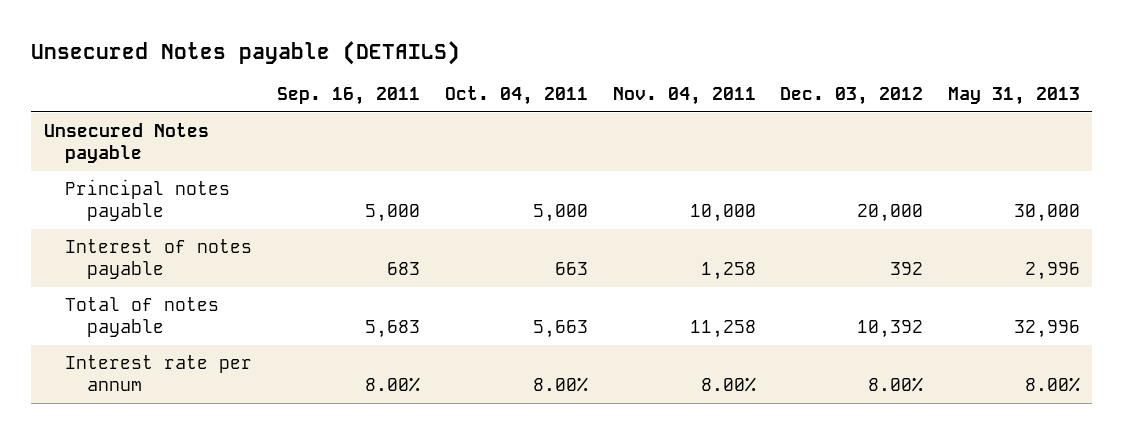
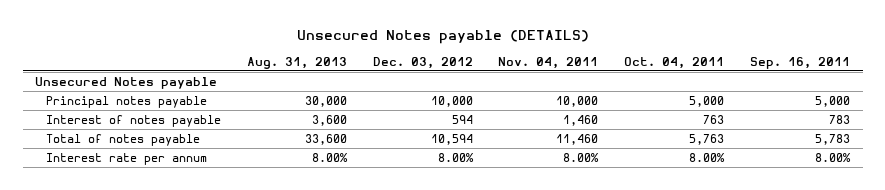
- | Sep. 16, 2011 | Oct. 04, 2011 | Nov. 04, 2011 | Dec. 03, 2012 | May 31, 2013
+ | Aug. 31, 2013 | Dec. 03, 2012 | Nov. 04, 2011 | Oct. 04, 2011 | Sep. 16, 2011
- Principal notes payable | 5,000 | 5,000 | 10,000 | 20,000 | 30,000
- Interest of notes payable | 683 | 663 | 1,258 | 392 | 2,996
- Total of notes payable | 5,683 | 5,663 | 11,258 | 10,392 | 32,996
+ Principal notes payable | 30,000 | 10,000 | 10,000 | 5,000 | 5,000
+ Interest of notes payable | 3,600 | 594 | 1,460 | 763 | 783
+ Total of notes payable | 33,600 | 10,594 | 11,460 | 5,763 | 5,783

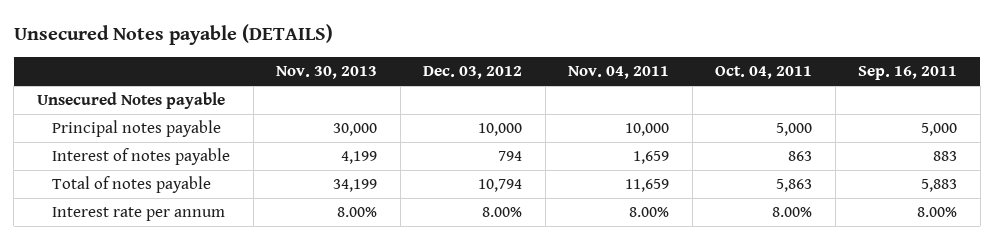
- | Aug. 31, 2013 | Dec. 03, 2012 | Nov. 04, 2011 | Oct. 04, 2011 | Sep. 16, 2011
+ | Nov. 30, 2013 | Dec. 03, 2012 | Nov. 04, 2011 | Oct. 04, 2011 | Sep. 16, 2011
- Interest of notes payable | 3,600 | 594 | 1,460 | 763 | 783
- Total of notes payable | 33,600 | 10,594 | 11,460 | 5,763 | 5,783
+ Interest of notes payable | 4,199 | 794 | 1,659 | 863 | 883
+ Total of notes payable | 34,199 | 10,794 | 11,659 | 5,863 | 5,883

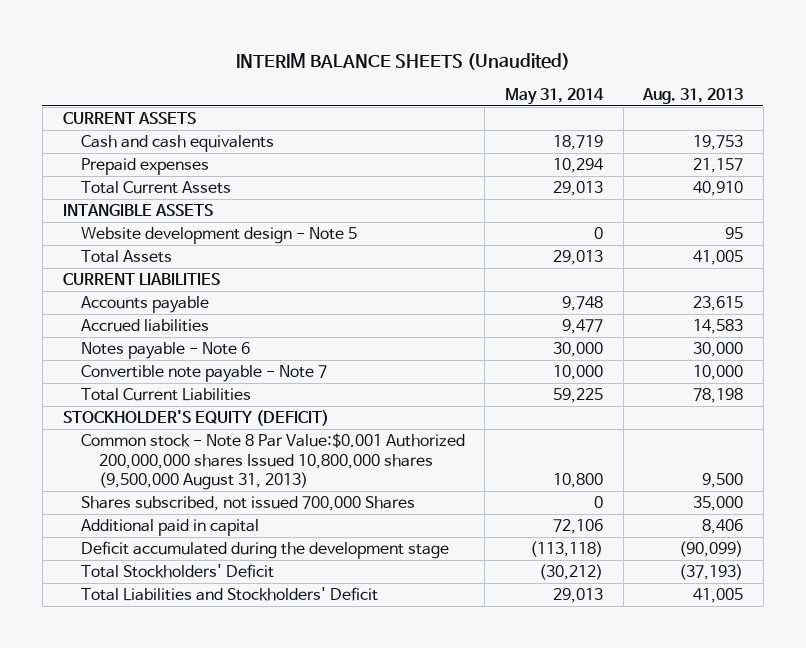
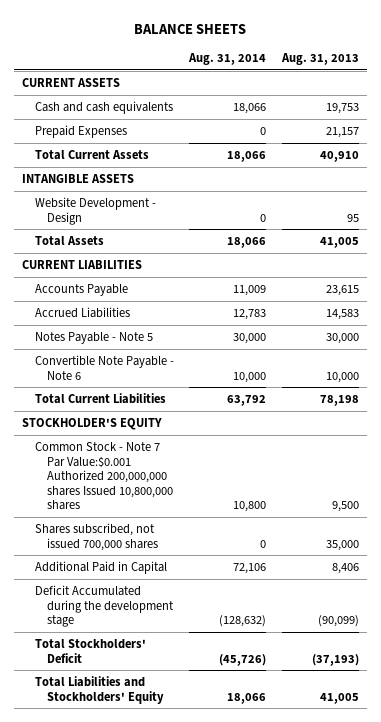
- INTERIM BALANCE SHEETS (Unaudited)
+ BALANCE SHEETS
- | May 31, 2014 | Aug. 31, 2013
+ | Aug. 31, 2014 | Aug. 31, 2013
- Prepaid expenses | 10,294 | 21,157
+ Prepaid Expenses | 0 | 21,157
- Website development design - Note 5 | 0 | 95
+ Website Development - Design | 0 | 95
- Accounts payable | 9,748 | 23,615
- Accrued liabilities | 9,477 | 14,583
- Notes payable - Note 6 | 30,000 | 30,000
- Convertible note payable - Note 7 | 10,000 | 10,000
+ Accounts Payable | 11,009 | 23,615
+ Accrued Liabilities | 12,783 | 14,583
+ Notes Payable - Note 5 | 30,000 | 30,000
+ Convertible Note Payable - Note 6 | 10,000 | 10,000
- STOCKHOLDER'S EQUITY (DEFICIT)
- Common stock - Note 8 Par Value:$0.001 Authorized 200,000,000 shares Issued 10,800,000 shares (9,500,000 August 31, 2013) | 10,800 | 9,500
- Shares subscribed, not issued 700,000 Shares | 0 | 35,000
- Additional paid in capital | 72,106 | 8,406
- Deficit accumulated during the development stage | (113,118) | (90,099)
+ STOCKHOLDER'S EQUITY
+ Common Stock - Note 7 Par Value:$0.001 Authorized 200,000,000 shares Issued 10,800,000 shares | 10,800 | 9,500
+ Shares subscribed, not issued 700,000 shares | 0 | 35,000
+ Additional Paid in Capital | 72,106 | 8,406
+ Deficit Accumulated during the development stage | (128,632) | (90,099)
- Total Liabilities and Stockholders' Deficit | 29,013 | 41,005
+ Total Liabilities and Stockholders' Equity | 18,066 | 41,005

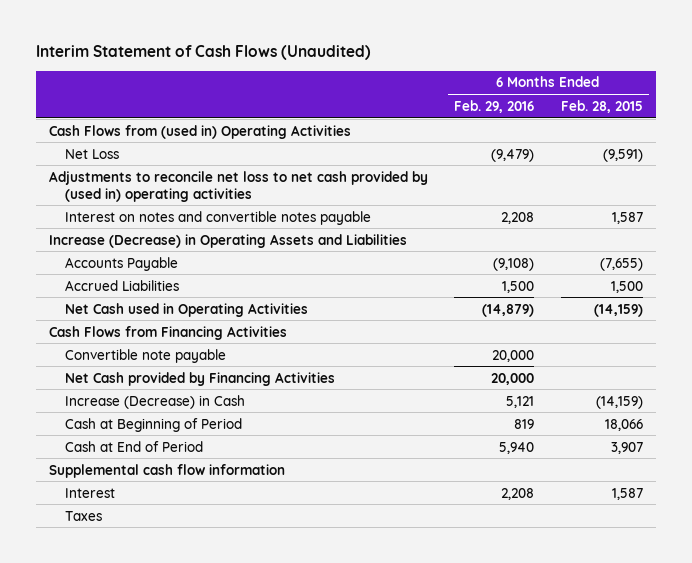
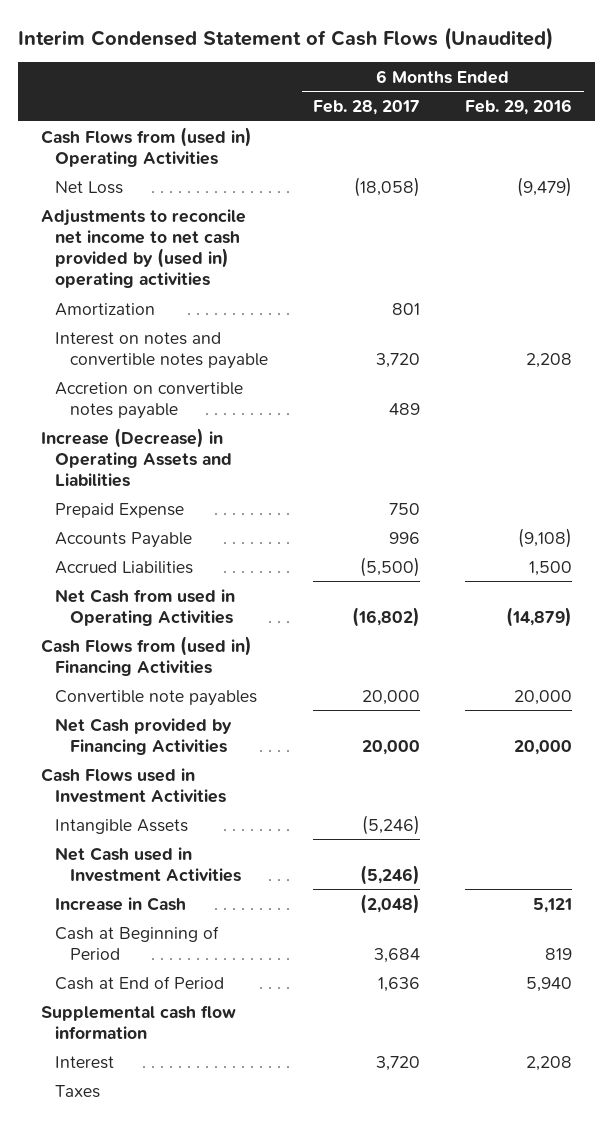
- Interim Statement of Cash Flows (Unaudited)
+ Interim Condensed Statement of Cash Flows (Unaudited)
- | 6 Months Ended Feb. 29, 2016 | 6 Months Ended Feb. 28, 2015
+ | 6 Months Ended Feb. 28, 2017 | 6 Months Ended Feb. 29, 2016
- Adjustments to reconcile net loss to net cash provided by (used in) operating activities
+ Adjustments to reconcile net income to net cash provided by (used in) operating activities
+ Amortization | 801 |
+ Accretion on convertible notes payable | 489 |
+ Prepaid Expense | 750 |
- Net Cash used in Operating Activities | (14,879) | (14,159)
- Cash Flows from Financing Activities
- Convertible note payable | 20,000 |
+ Net Cash from used in Operating Activities | (16,802) | (14,879)
+ Cash Flows from (used in) Financing Activities
+ Convertible note payables | 20,000 | 20,000
- Increase (Decrease) in Cash | 5,121 | (14,159)
+ Cash Flows used in Investment Activities
+ Intangible Assets | (5,246) |
+ Net Cash used in Investment Activities | (5,246) |
+ Increase in Cash | (2,048) | 5,121

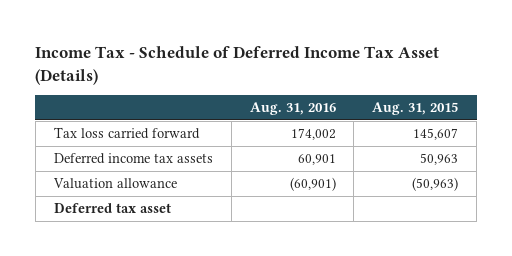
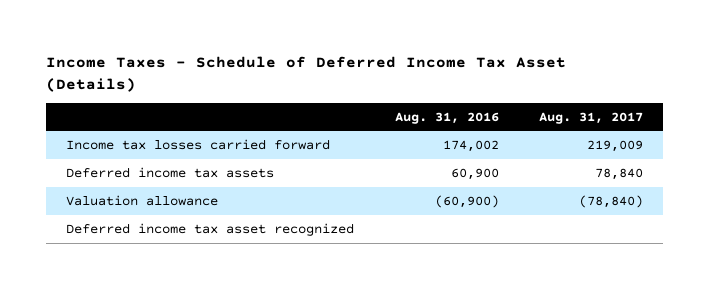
- Income Tax - Schedule of Deferred Income Tax Asset (Details)
+ Income Taxes - Schedule of Deferred Income Tax Asset (Details)
- | Aug. 31, 2016 | Aug. 31, 2015
+ | Aug. 31, 2016 | Aug. 31, 2017
- Tax loss carried forward | 174,002 | 145,607
- Deferred income tax assets | 60,901 | 50,963
- Valuation allowance | (60,901) | (50,963)
- Deferred tax asset
+ Income tax losses carried forward | 174,002 | 219,009
+ Deferred income tax assets | 60,900 | 78,840
+ Valuation allowance | (60,900) | (78,840)
+ Deferred income tax asset recognized

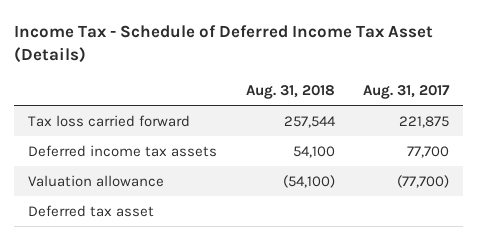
- Income Taxes - Schedule of Deferred Income Tax Asset (Details)
+ Income Tax - Schedule of Deferred Income Tax Asset (Details)
- | Aug. 31, 2016 | Aug. 31, 2017
+ | Aug. 31, 2018 | Aug. 31, 2017
- Income tax losses carried forward | 174,002 | 219,009
- Deferred income tax assets | 60,900 | 78,840
- Valuation allowance | (60,900) | (78,840)
- Deferred income tax asset recognized
+ Tax loss carried forward | 257,544 | 221,875
+ Deferred income tax assets | 54,100 | 77,700
+ Valuation allowance | (54,100) | (77,700)
+ Deferred tax asset

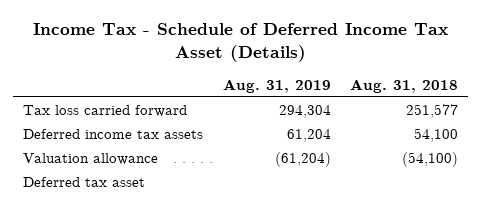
- | Aug. 31, 2018 | Aug. 31, 2017
+ | Aug. 31, 2019 | Aug. 31, 2018
- Tax loss carried forward | 257,544 | 221,875
+ Tax loss carried forward | 294,304 | 251,577

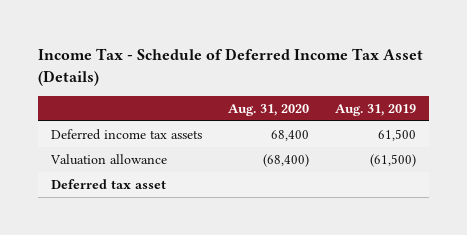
- | Aug. 31, 2019 | Aug. 31, 2018
+ | Aug. 31, 2020 | Aug. 31, 2019
- Tax loss carried forward | 294,304 | 251,577
- Deferred income tax assets | 61,204 | 54,100
- Valuation allowance | (61,204) | (54,100)
+ Deferred income tax assets | 68,400 | 61,500
+ Valuation allowance | (68,400) | (61,500)

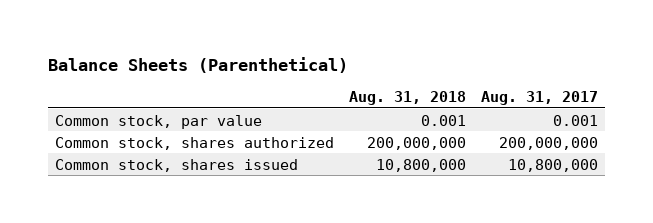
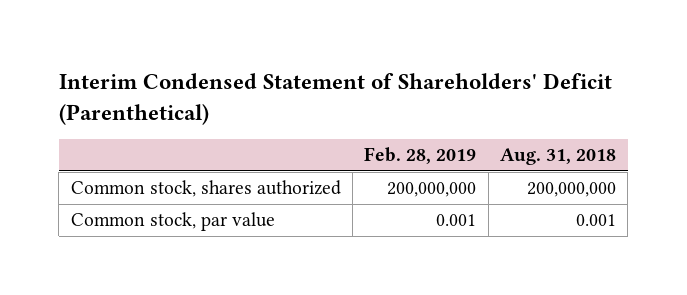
- Balance Sheets (Parenthetical)
+ Interim Condensed Statement of Shareholders' Deficit (Parenthetical)
- | Aug. 31, 2018 | Aug. 31, 2017
+ | Feb. 28, 2019 | Aug. 31, 2018
- Common stock, shares issued | 10,800,000 | 10,800,000
moved down: Common stock, par value | 0.001 | 0.001

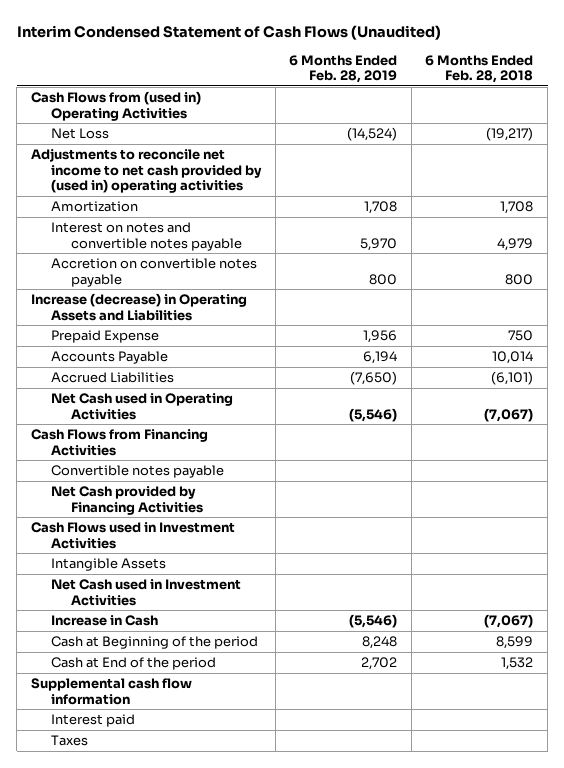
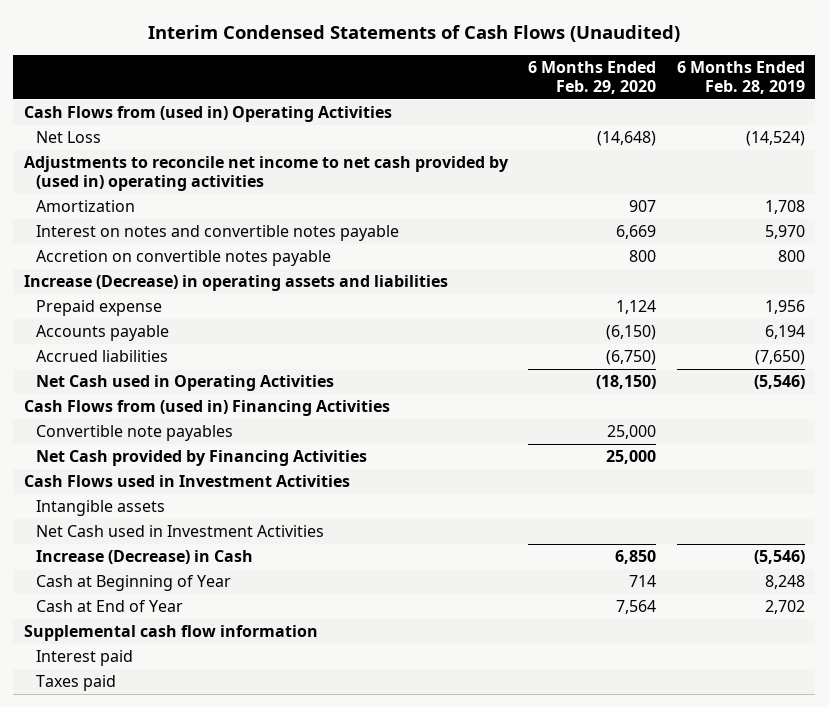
- Interim Condensed Statement of Cash Flows (Unaudited)
+ Interim Condensed Statements of Cash Flows (Unaudited)
- | 6 Months Ended Feb. 28, 2019 | 6 Months Ended Feb. 28, 2018
+ | 6 Months Ended Feb. 29, 2020 | 6 Months Ended Feb. 28, 2019
- Increase (decrease) in Operating Assets and Liabilities
- Prepaid Expense | 1,956 | 750
- Accounts Payable | 6,194 | 10,014
- Accrued Liabilities | (7,650) | (6,101)
+ Increase (Decrease) in operating assets and liabilities
+ Prepaid expense | 1,124 | 1,956
+ Accounts payable | (6,150) | 6,194
+ Accrued liabilities | (6,750) | (7,650)
- Cash Flows from Financing Activities
- Convertible notes payable
+ Cash Flows from (used in) Financing Activities
+ Convertible note payables | 25,000 |
- Intangible Assets
+ Intangible assets
- Increase in Cash | (5,546) | (7,067)
- Cash at Beginning of the period | 8,248 | 8,599
- Cash at End of the period | 2,702 | 1,532
+ Increase (Decrease) in Cash | 6,850 | (5,546)
+ Cash at Beginning of Year | 714 | 8,248
+ Cash at End of Year | 7,564 | 2,702
- Taxes
+ Taxes paid

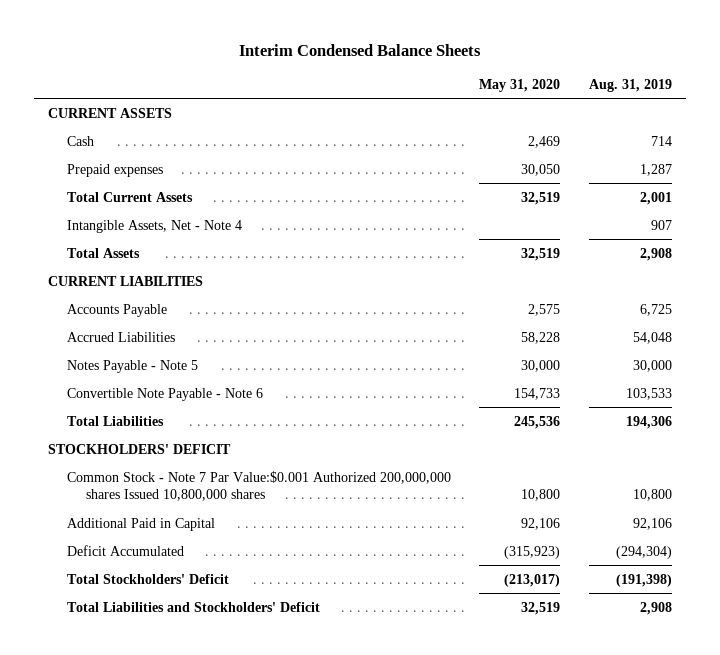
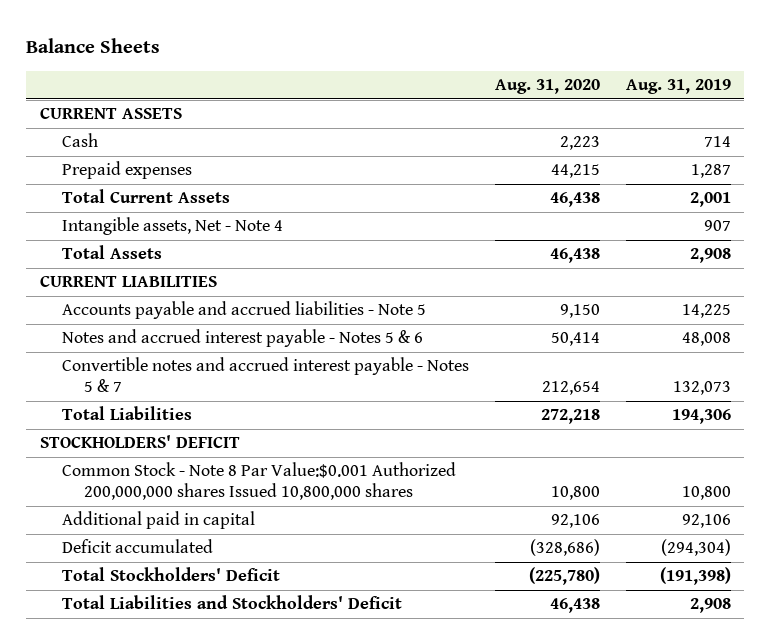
- Interim Condensed Balance Sheets
+ Balance Sheets
- | May 31, 2020 | Aug. 31, 2019
+ | Aug. 31, 2020 | Aug. 31, 2019
- Intangible Assets, Net - Note 4 | | 907
+ Intangible assets, Net - Note 4 | | 907
- Accounts Payable | 2,575 | 6,725
- Accrued Liabilities | 58,228 | 54,048
- Notes Payable - Note 5 | 30,000 | 30,000
- Convertible Note Payable - Note 6 | 154,733 | 103,533
+ Accounts payable and accrued liabilities - Note 5 | 9,150 | 14,225
+ Notes and accrued interest payable - Notes 5 & 6 | 50,414 | 48,008
+ Convertible notes and accrued interest payable - Notes 5 & 7 | 212,654 | 132,073
- Common Stock - Note 7 Par Value:$0.001 Authorized 200,000,000 shares Issued 10,800,000 shares | 10,800 | 10,800
- Additional Paid in Capital | 92,106 | 92,106
- Deficit Accumulated | (315,923) | (294,304)
+ Common Stock - Note 8 Par Value:$0.001 Authorized 200,000,000 shares Issued 10,800,000 shares | 10,800 | 10,800
+ Additional paid in capital | 92,106 | 92,106
+ Deficit accumulated | (328,686) | (294,304)

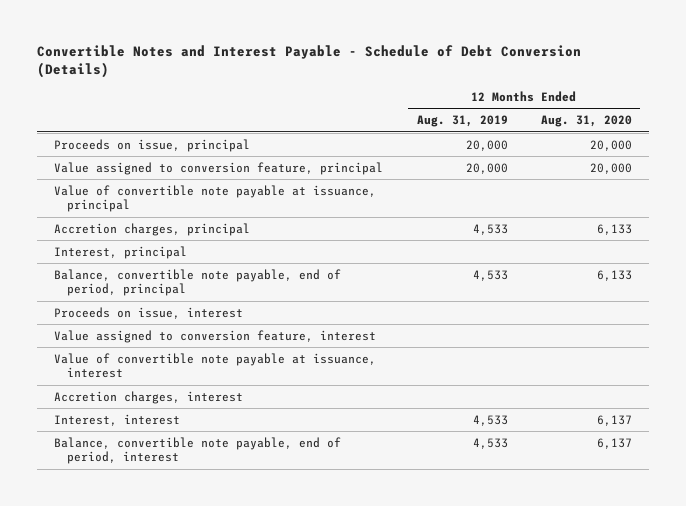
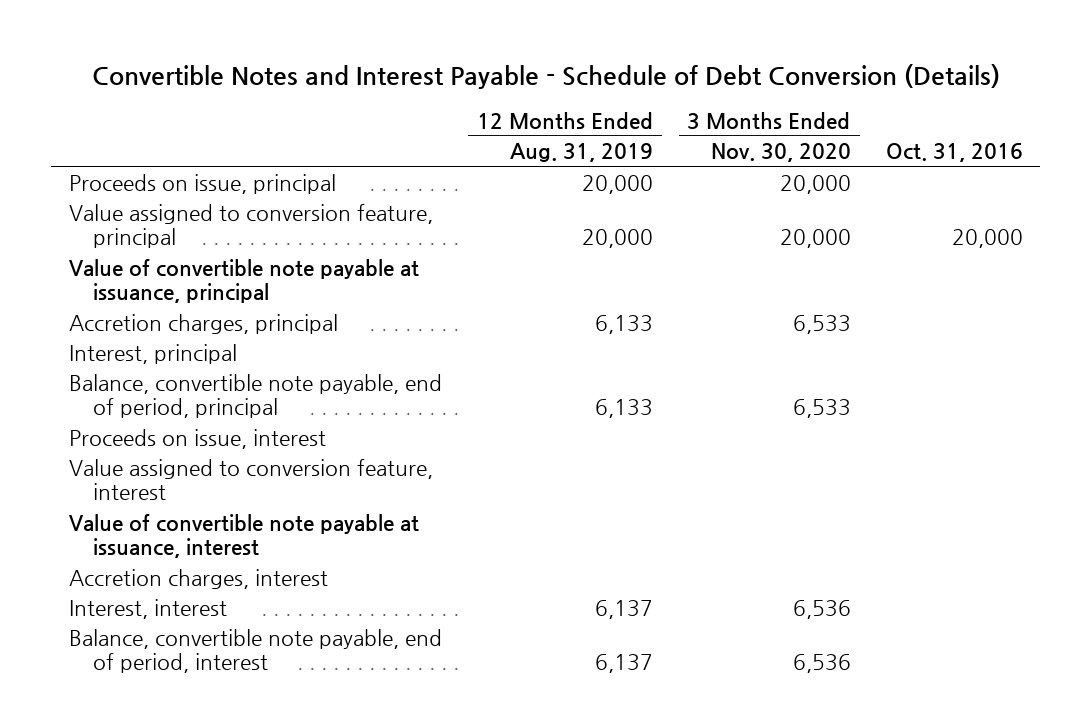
- | 12 Months Ended Aug. 31, 2019 | 12 Months Ended Aug. 31, 2020
+ | 12 Months Ended Aug. 31, 2019 | 3 Months Ended Nov. 30, 2020 | Oct. 31, 2016
- Accretion charges, principal | 4,533 | 6,133
+ Accretion charges, principal | 6,133 | 6,533 |
- Balance, convertible note payable, end of period, principal | 4,533 | 6,133
+ Balance, convertible note payable, end of period, principal | 6,133 | 6,533 |
- Interest, interest | 4,533 | 6,137
- Balance, convertible note payable, end of period, interest | 4,533 | 6,137
+ Interest, interest | 6,137 | 6,536 |
+ Balance, convertible note payable, end of period, interest | 6,137 | 6,536 |

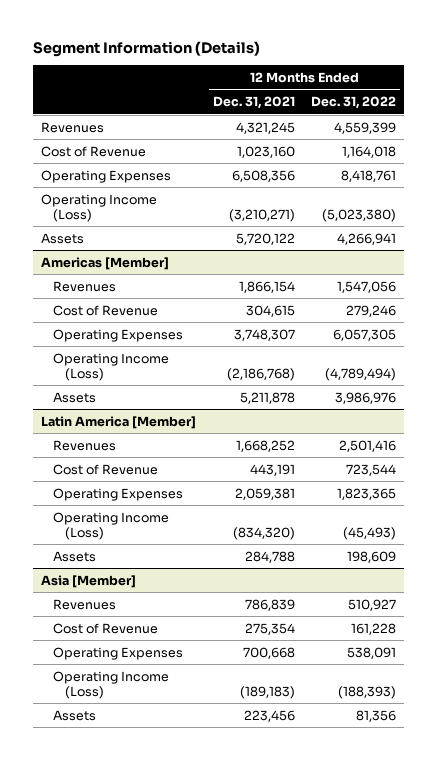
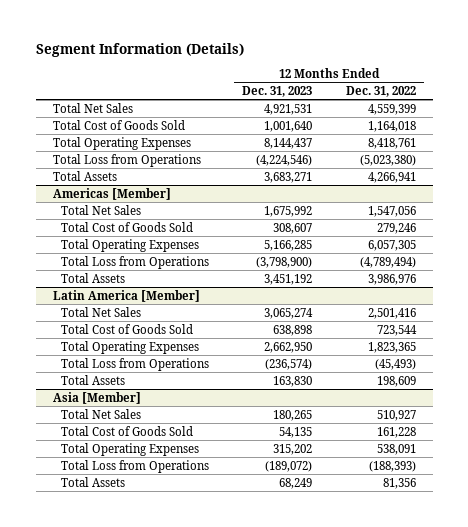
- | 12 Months Ended Dec. 31, 2021 | 12 Months Ended Dec. 31, 2022
+ | 12 Months Ended Dec. 31, 2023 | 12 Months Ended Dec. 31, 2022
- Revenues | 4,321,245 | 4,559,399
- Cost of Revenue | 1,023,160 | 1,164,018
- Operating Expenses | 6,508,356 | 8,418,761
- Operating Income (Loss) | (3,210,271) | (5,023,380)
- Assets | 5,720,122 | 4,266,941
+ Total Net Sales | 4,921,531 | 4,559,399
+ Total Cost of Goods Sold | 1,001,640 | 1,164,018
+ Total Operating Expenses | 8,144,437 | 8,418,761
+ Total Loss from Operations | (4,224,546) | (5,023,380)
+ Total Assets | 3,683,271 | 4,266,941
@ Americas [Member]
- Revenues | 1,866,154 | 1,547,056
- Cost of Revenue | 304,615 | 279,246
- Operating Expenses | 3,748,307 | 6,057,305
- Operating Income (Loss) | (2,186,768) | (4,789,494)
- Assets | 5,211,878 | 3,986,976
+ Total Net Sales | 1,675,992 | 1,547,056
+ Total Cost of Goods Sold | 308,607 | 279,246
+ Total Operating Expenses | 5,166,285 | 6,057,305
+ Total Loss from Operations | (3,798,900) | (4,789,494)
+ Total Assets | 3,451,192 | 3,986,976
@ Latin America [Member]
- Revenues | 1,668,252 | 2,501,416
- Cost of Revenue | 443,191 | 723,544
- Operating Expenses | 2,059,381 | 1,823,365
- Operating Income (Loss) | (834,320) | (45,493)
- Assets | 284,788 | 198,609
+ Total Net Sales | 3,065,274 | 2,501,416
+ Total Cost of Goods Sold | 638,898 | 723,544
+ Total Operating Expenses | 2,662,950 | 1,823,365
+ Total Loss from Operations | (236,574) | (45,493)
+ Total Assets | 163,830 | 198,609
@ Asia [Member]
- Revenues | 786,839 | 510,927
- Cost of Revenue | 275,354 | 161,228
- Operating Expenses | 700,668 | 538,091
- Operating Income (Loss) | (189,183) | (188,393)
- Assets | 223,456 | 81,356
+ Total Net Sales | 180,265 | 510,927
+ Total Cost of Goods Sold | 54,135 | 161,228
+ Total Operating Expenses | 315,202 | 538,091
+ Total Loss from Operations | (189,072) | (188,393)
+ Total Assets | 68,249 | 81,356

